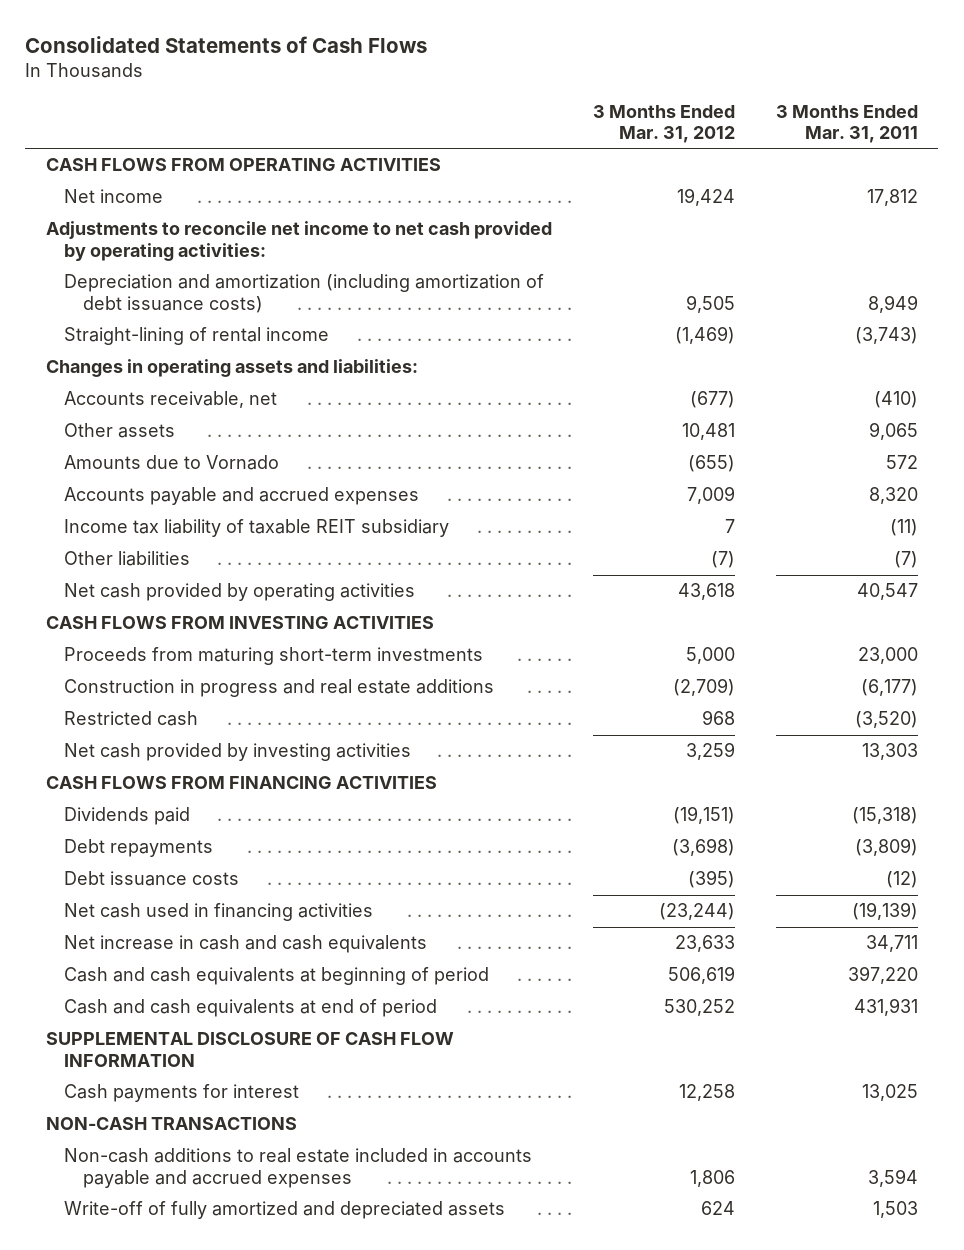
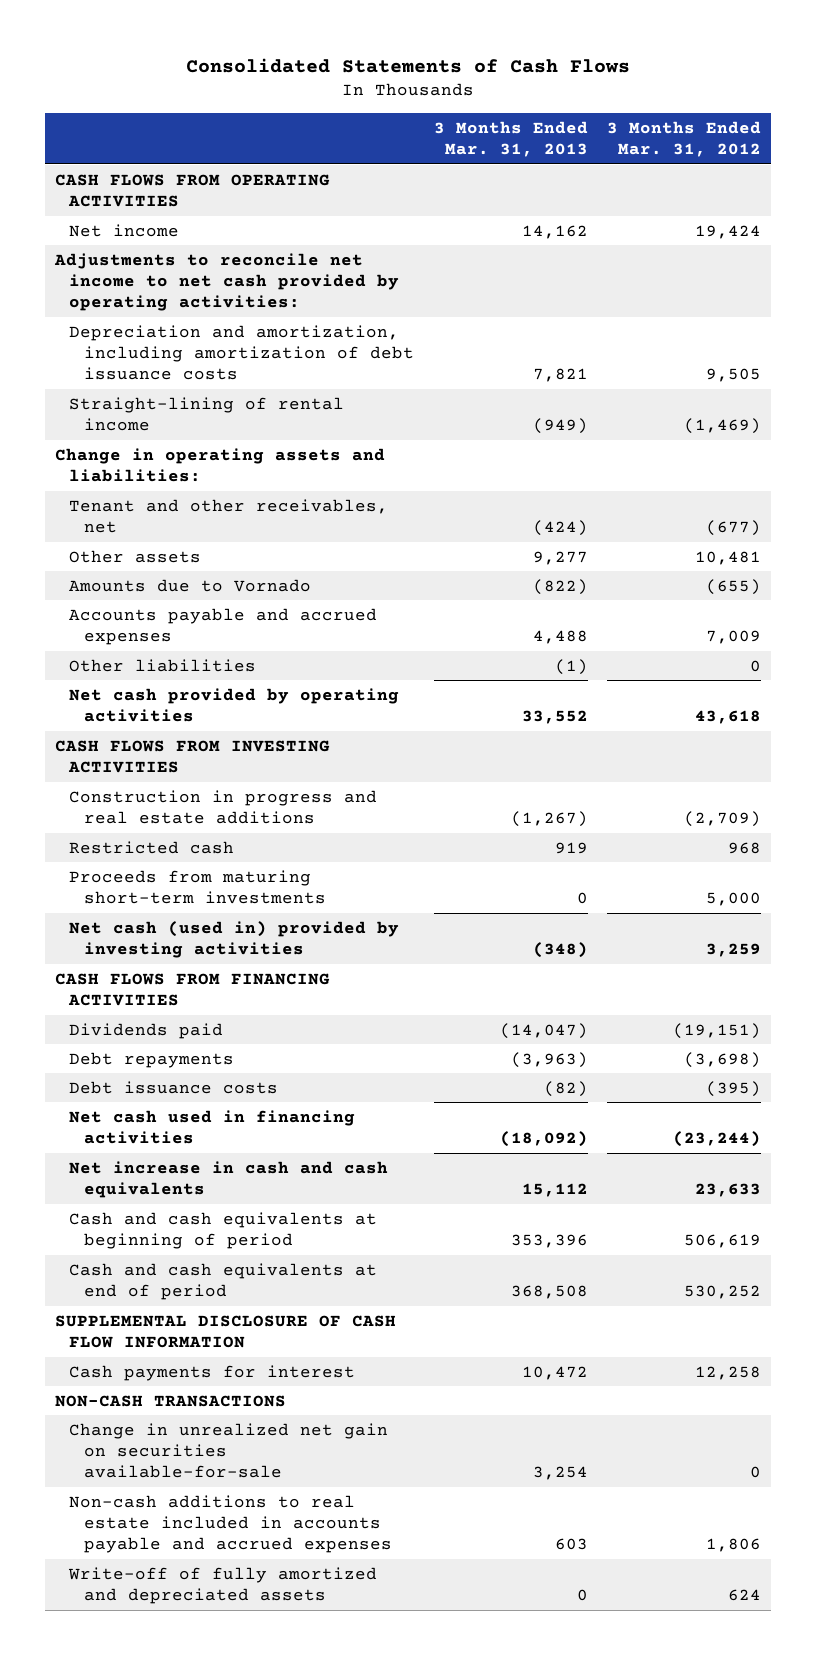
- | 3 Months Ended Mar. 31, 2012 | 3 Months Ended Mar. 31, 2011
+ | 3 Months Ended Mar. 31, 2013 | 3 Months Ended Mar. 31, 2012
- Depreciation and amortization (including amortization of debt issuance costs) | 9,505 | 8,949
+ Depreciation and amortization, including amortization of debt issuance costs | 7,821 | 9,505
- Changes in operating assets and liabilities:
- Accounts receivable, net | (677) | (410)
+ Change in operating assets and liabilities:
+ Tenant and other receivables, net | (424) | (677)
- Income tax liability of taxable REIT subsidiary | 7 | (11)
- Other liabilities | (7) | (7)
+ Other liabilities | (1) | 0
- Net cash provided by investing activities | 3,259 | 13,303
moved down: Proceeds from maturing short-term investments | 0 | 5,000
+ Net cash (used in) provided by investing activities | (348) | 3,259
+ Change in unrealized net gain on securities available-for-sale | 3,254 | 0

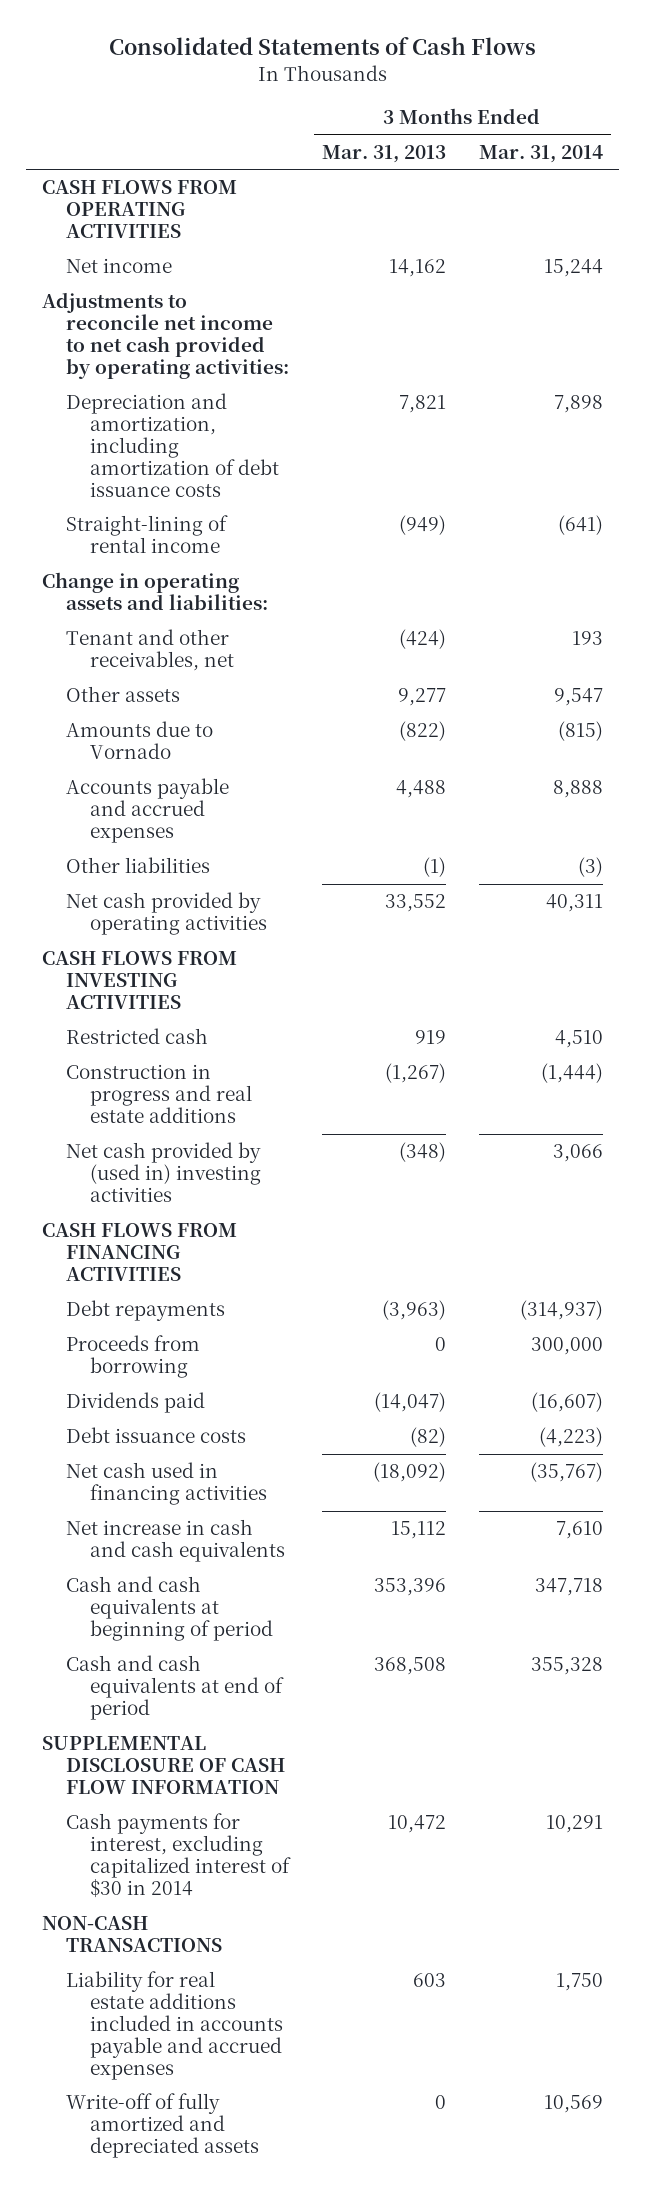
- | 3 Months Ended Mar. 31, 2013 | 3 Months Ended Mar. 31, 2012
+ | 3 Months Ended Mar. 31, 2013 | 3 Months Ended Mar. 31, 2014
- Proceeds from maturing short-term investments | 0 | 5,000
- Net cash (used in) provided by investing activities | (348) | 3,259
moved down: Construction in progress and real estate additions | (1,267) | (1,444)
+ Net cash provided by (used in) investing activities | (348) | 3,066
+ Proceeds from borrowing | 0 | 300,000
moved down: Dividends paid | (14,047) | (16,607)
- Cash payments for interest | 10,472 | 12,258
+ Cash payments for interest, excluding capitalized interest of $30 in 2014 | 10,472 | 10,291
- Change in unrealized net gain on securities available-for-sale | 3,254 | 0
- Non-cash additions to real estate included in accounts payable and accrued expenses | 603 | 1,806
+ Liability for real estate additions included in accounts payable and accrued expenses | 603 | 1,750

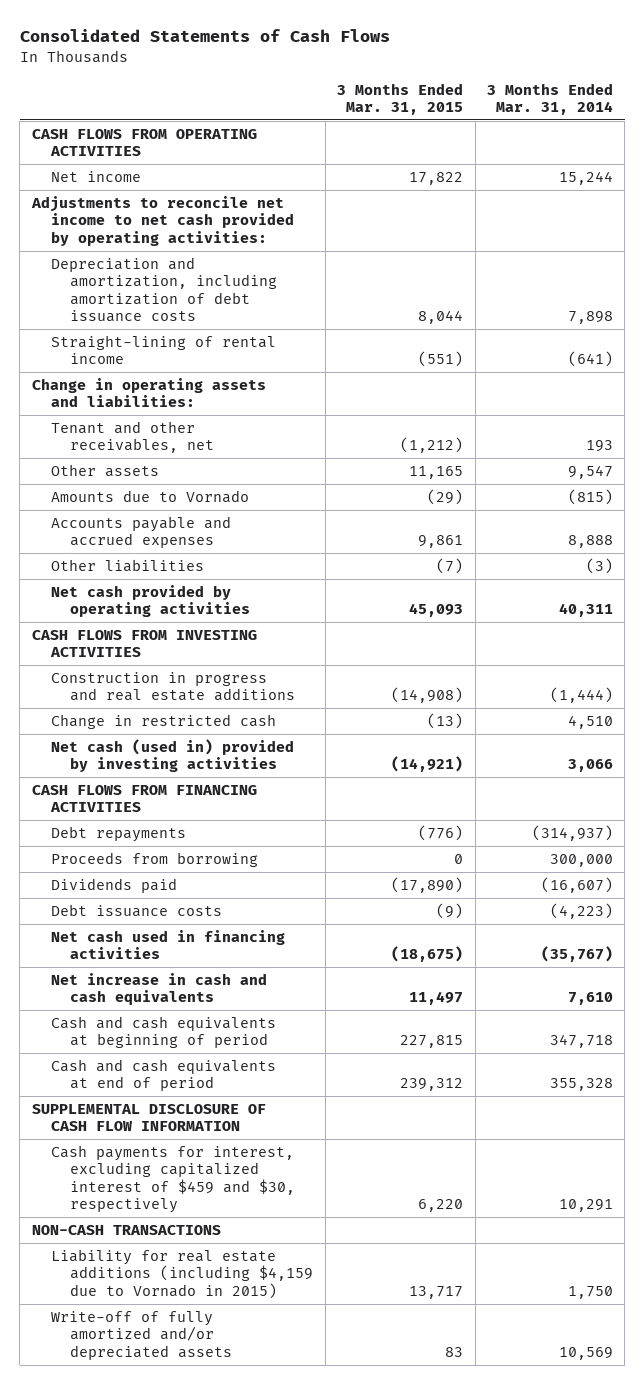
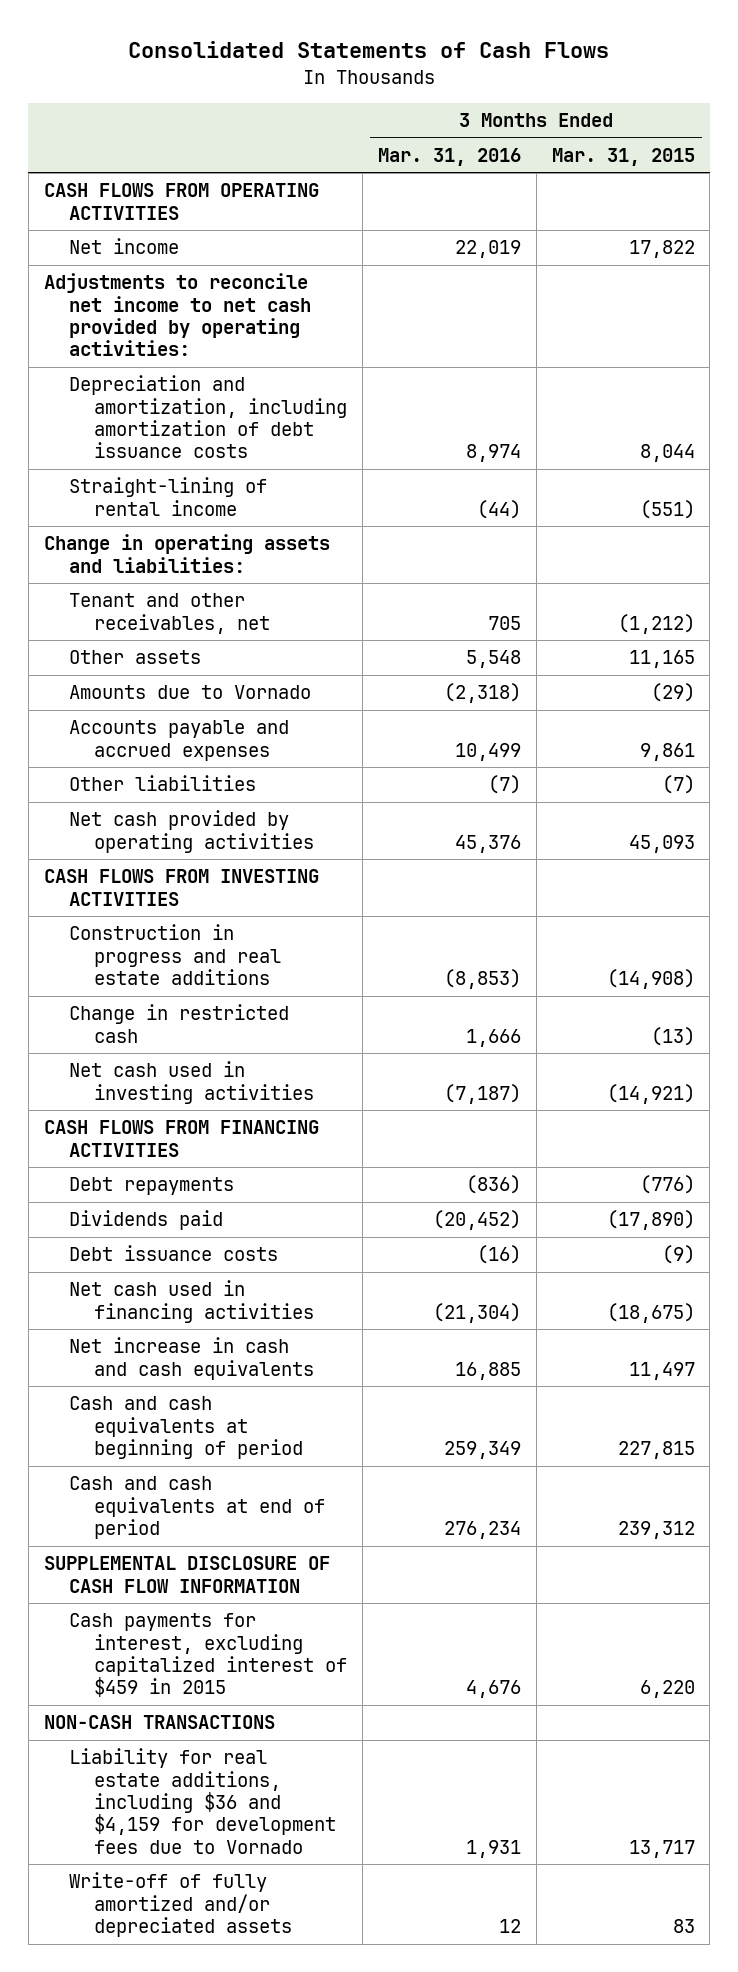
- | 3 Months Ended Mar. 31, 2015 | 3 Months Ended Mar. 31, 2014
+ | 3 Months Ended Mar. 31, 2016 | 3 Months Ended Mar. 31, 2015
- Net cash (used in) provided by investing activities | (14,921) | 3,066
+ Net cash used in investing activities | (7,187) | (14,921)
- Proceeds from borrowing | 0 | 300,000
- Cash payments for interest, excluding capitalized interest of $459 and $30, respectively | 6,220 | 10,291
+ Cash payments for interest, excluding capitalized interest of $459 in 2015 | 4,676 | 6,220
- Liability for real estate additions (including $4,159 due to Vornado in 2015) | 13,717 | 1,750
+ Liability for real estate additions, including $36 and $4,159 for development fees due to Vornado | 1,931 | 13,717

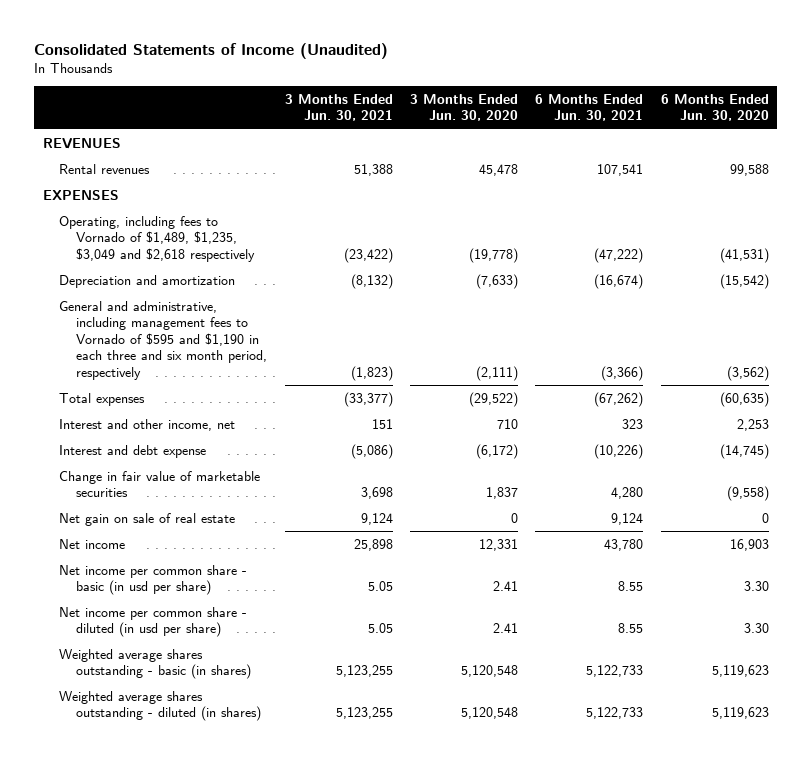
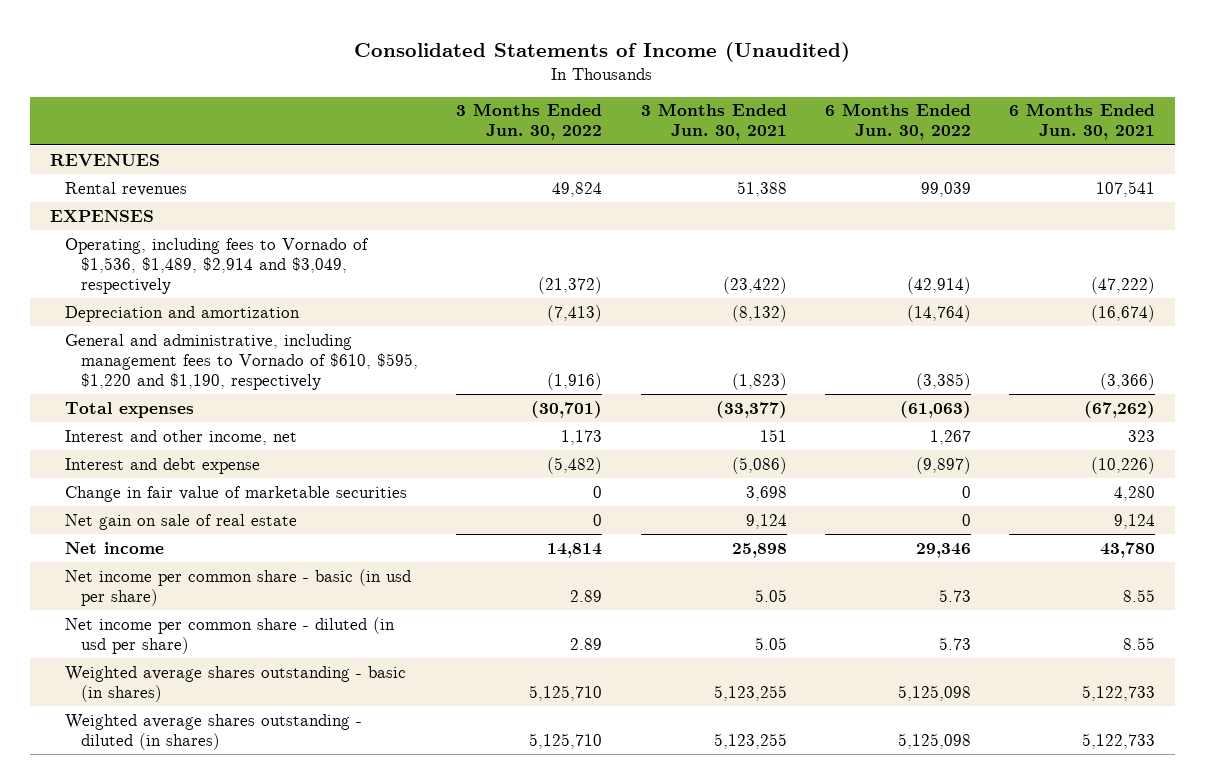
- | 3 Months Ended Jun. 30, 2021 | 3 Months Ended Jun. 30, 2020 | 6 Months Ended Jun. 30, 2021 | 6 Months Ended Jun. 30, 2020
+ | 3 Months Ended Jun. 30, 2022 | 3 Months Ended Jun. 30, 2021 | 6 Months Ended Jun. 30, 2022 | 6 Months Ended Jun. 30, 2021
- Operating, including fees to Vornado of $1,489, $1,235, $3,049 and $2,618 respectively | (23,422) | (19,778) | (47,222) | (41,531)
+ Operating, including fees to Vornado of $1,536, $1,489, $2,914 and $3,049, respectively | (21,372) | (23,422) | (42,914) | (47,222)
- General and administrative, including management fees to Vornado of $595 and $1,190 in each three and six month period, respectively | (1,823) | (2,111) | (3,366) | (3,562)
+ General and administrative, including management fees to Vornado of $610, $595, $1,220 and $1,190, respectively | (1,916) | (1,823) | (3,385) | (3,366)

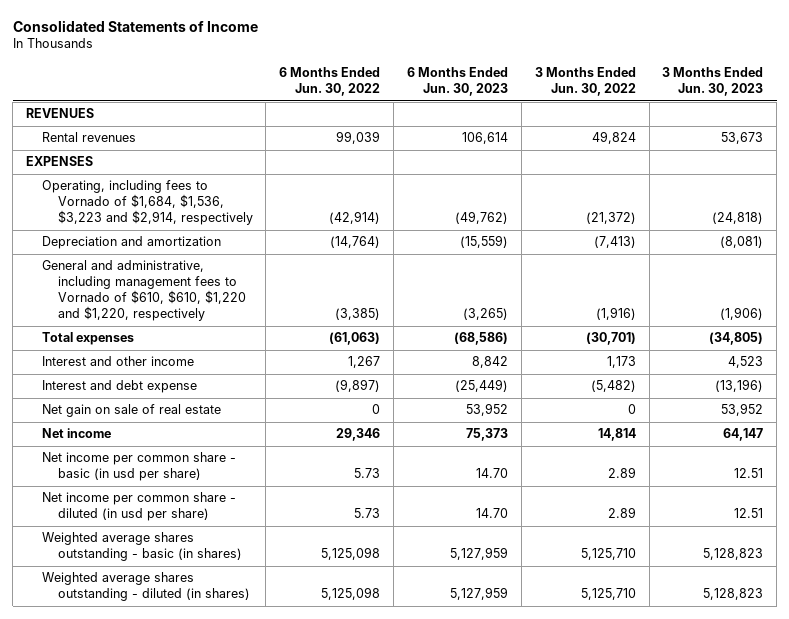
- Consolidated Statements of Income (Unaudited)
+ Consolidated Statements of Income
- | 3 Months Ended Jun. 30, 2022 | 3 Months Ended Jun. 30, 2021 | 6 Months Ended Jun. 30, 2022 | 6 Months Ended Jun. 30, 2021
+ | 6 Months Ended Jun. 30, 2022 | 6 Months Ended Jun. 30, 2023 | 3 Months Ended Jun. 30, 2022 | 3 Months Ended Jun. 30, 2023
- Operating, including fees to Vornado of $1,536, $1,489, $2,914 and $3,049, respectively | (21,372) | (23,422) | (42,914) | (47,222)
+ Operating, including fees to Vornado of $1,684, $1,536, $3,223 and $2,914, respectively | (42,914) | (49,762) | (21,372) | (24,818)
- General and administrative, including management fees to Vornado of $610, $595, $1,220 and $1,190, respectively | (1,916) | (1,823) | (3,385) | (3,366)
+ General and administrative, including management fees to Vornado of $610, $610, $1,220 and $1,220, respectively | (3,385) | (3,265) | (1,916) | (1,906)
- Interest and other income, net | 1,173 | 151 | 1,267 | 323
+ Interest and other income | 1,267 | 8,842 | 1,173 | 4,523
- Change in fair value of marketable securities | 0 | 3,698 | 0 | 4,280

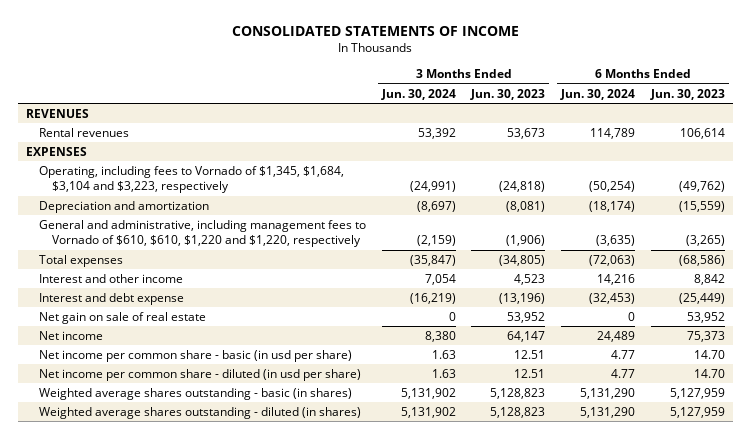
- Consolidated Statements of Income
+ CONSOLIDATED STATEMENTS OF INCOME
- | 6 Months Ended Jun. 30, 2022 | 6 Months Ended Jun. 30, 2023 | 3 Months Ended Jun. 30, 2022 | 3 Months Ended Jun. 30, 2023
+ | 3 Months Ended Jun. 30, 2024 | 3 Months Ended Jun. 30, 2023 | 6 Months Ended Jun. 30, 2024 | 6 Months Ended Jun. 30, 2023
- Operating, including fees to Vornado of $1,684, $1,536, $3,223 and $2,914, respectively | (42,914) | (49,762) | (21,372) | (24,818)
+ Operating, including fees to Vornado of $1,345, $1,684, $3,104 and $3,223, respectively | (24,991) | (24,818) | (50,254) | (49,762)

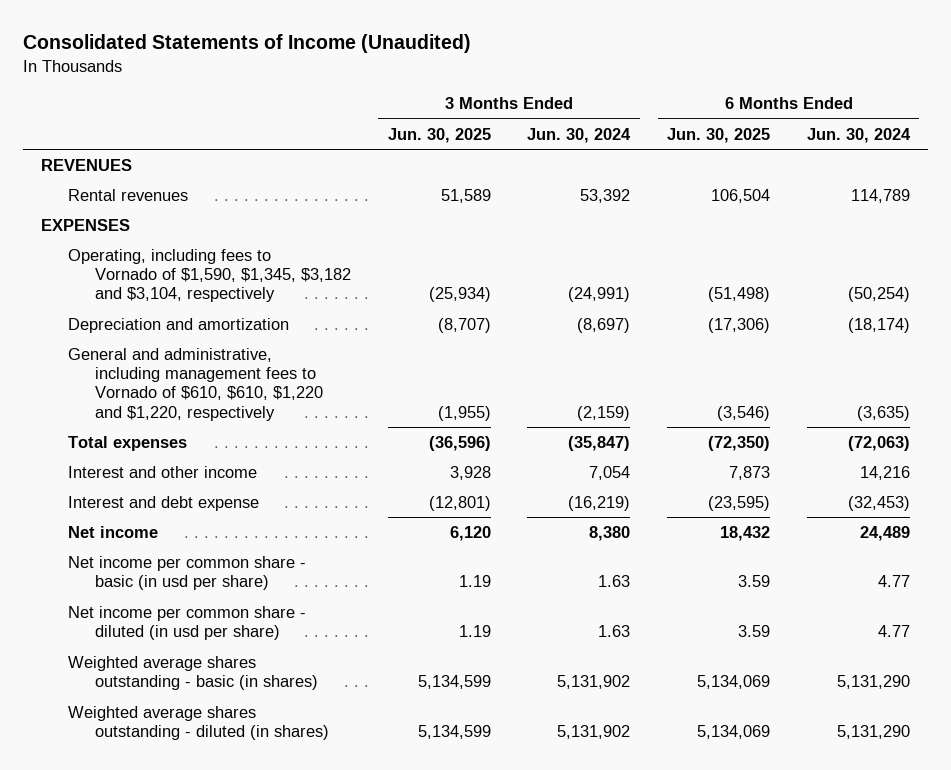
- CONSOLIDATED STATEMENTS OF INCOME
+ Consolidated Statements of Income (Unaudited)
- | 3 Months Ended Jun. 30, 2024 | 3 Months Ended Jun. 30, 2023 | 6 Months Ended Jun. 30, 2024 | 6 Months Ended Jun. 30, 2023
+ | 3 Months Ended Jun. 30, 2025 | 3 Months Ended Jun. 30, 2024 | 6 Months Ended Jun. 30, 2025 | 6 Months Ended Jun. 30, 2024
- Operating, including fees to Vornado of $1,345, $1,684, $3,104 and $3,223, respectively | (24,991) | (24,818) | (50,254) | (49,762)
+ Operating, including fees to Vornado of $1,590, $1,345, $3,182 and $3,104, respectively | (25,934) | (24,991) | (51,498) | (50,254)
- Net gain on sale of real estate | 0 | 53,952 | 0 | 53,952

